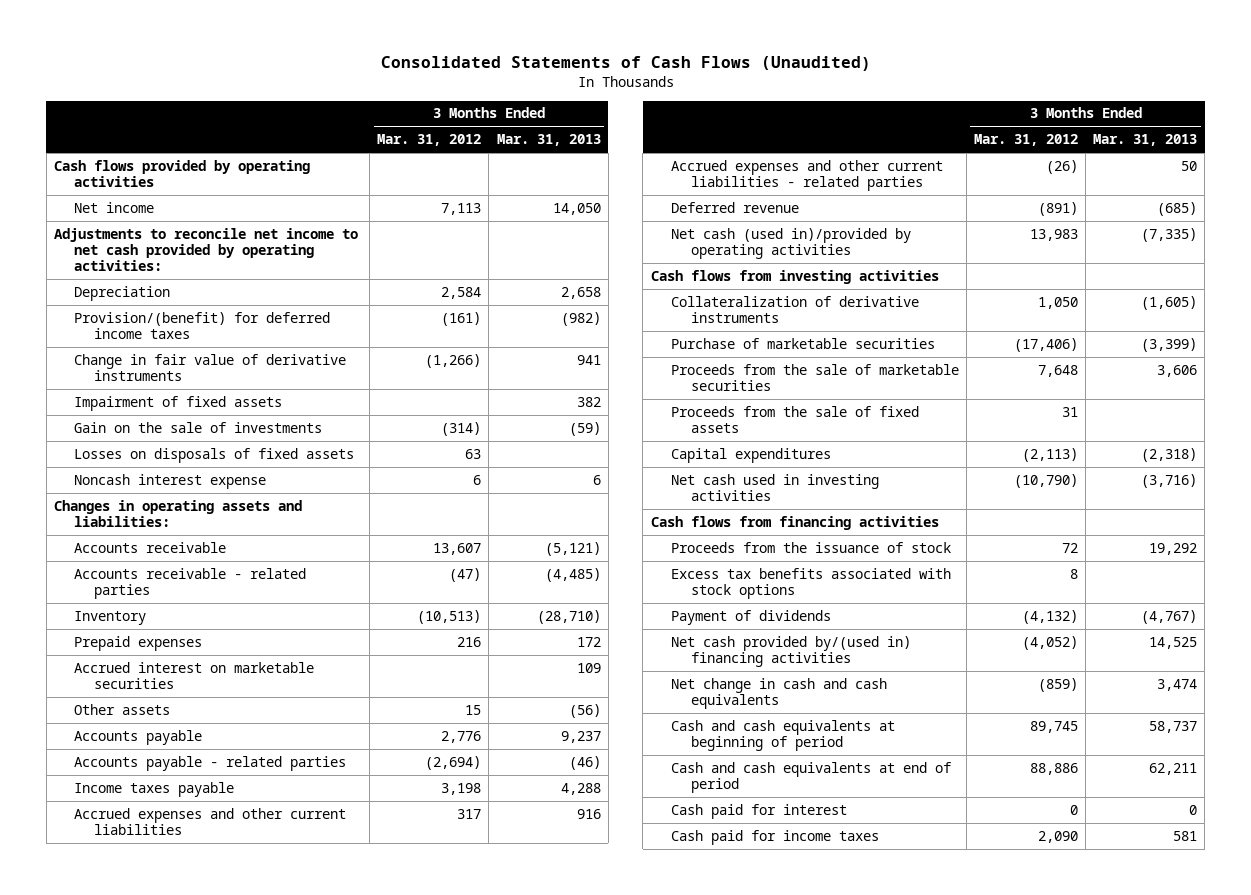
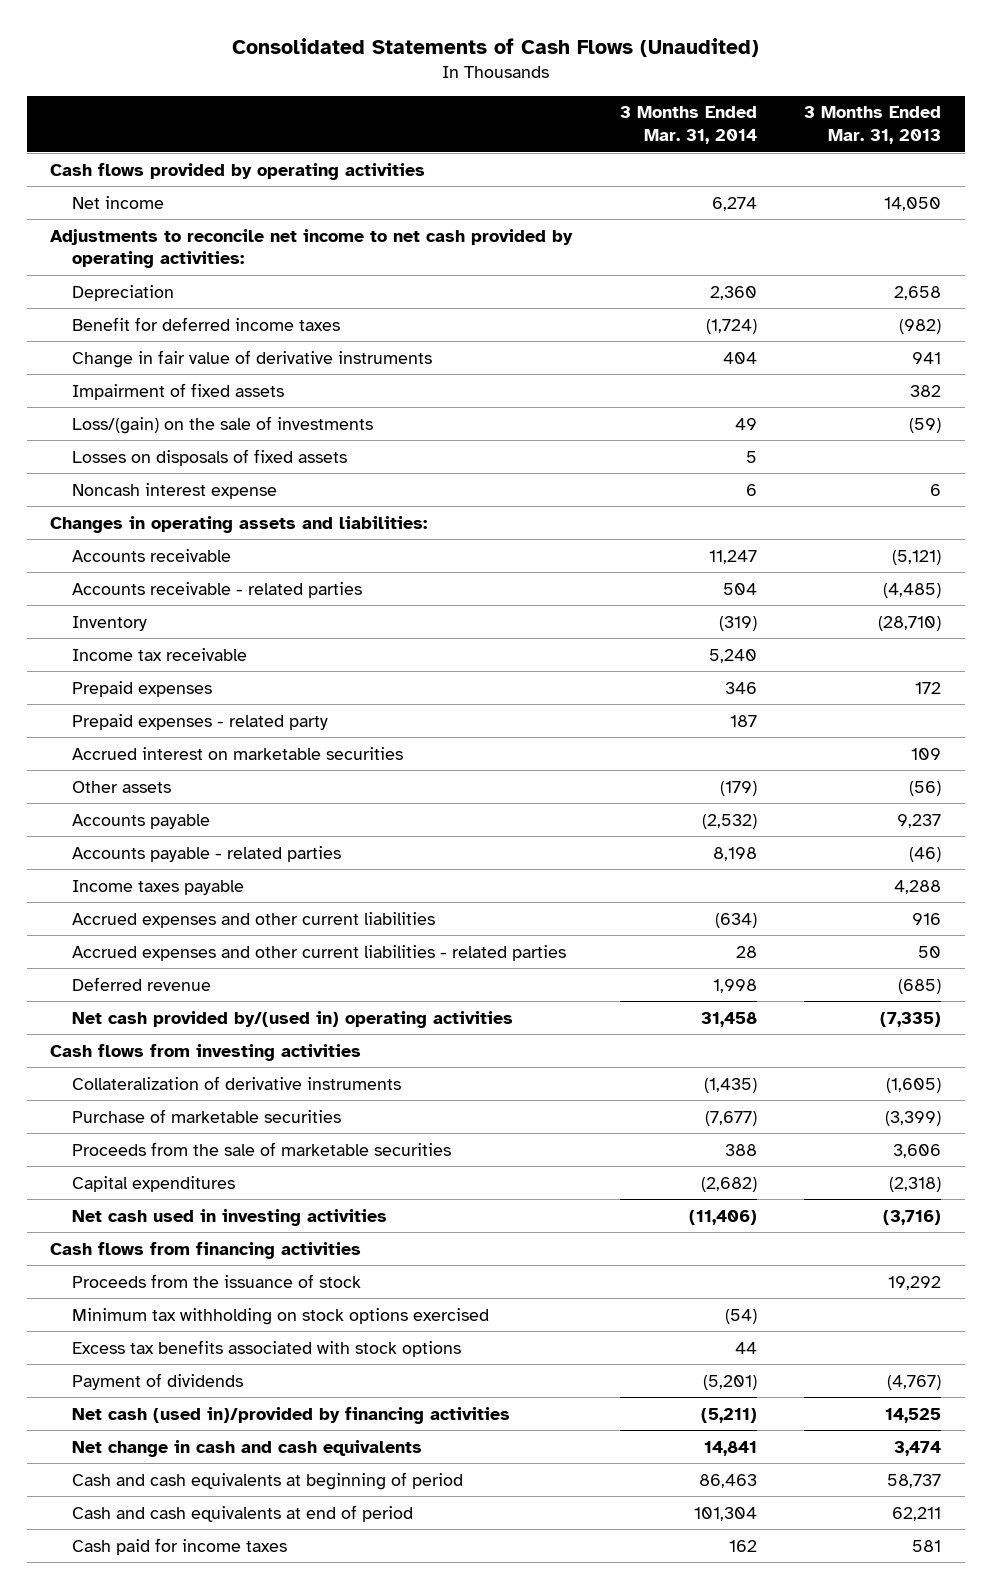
- | 3 Months Ended Mar. 31, 2012 | 3 Months Ended Mar. 31, 2013
+ | 3 Months Ended Mar. 31, 2014 | 3 Months Ended Mar. 31, 2013
- Provision/(benefit) for deferred income taxes | (161) | (982)
+ Benefit for deferred income taxes | (1,724) | (982)
- Gain on the sale of investments | (314) | (59)
+ Loss/(gain) on the sale of investments | 49 | (59)
+ Income tax receivable | 5,240 |
+ Prepaid expenses - related party | 187 |
- Net cash (used in)/provided by operating activities | 13,983 | (7,335)
+ Net cash provided by/(used in) operating activities | 31,458 | (7,335)
- Proceeds from the sale of fixed assets | 31 |
+ Minimum tax withholding on stock options exercised | (54) |
- Net cash provided by/(used in) financing activities | (4,052) | 14,525
+ Net cash (used in)/provided by financing activities | (5,211) | 14,525
- Cash paid for interest | 0 | 0

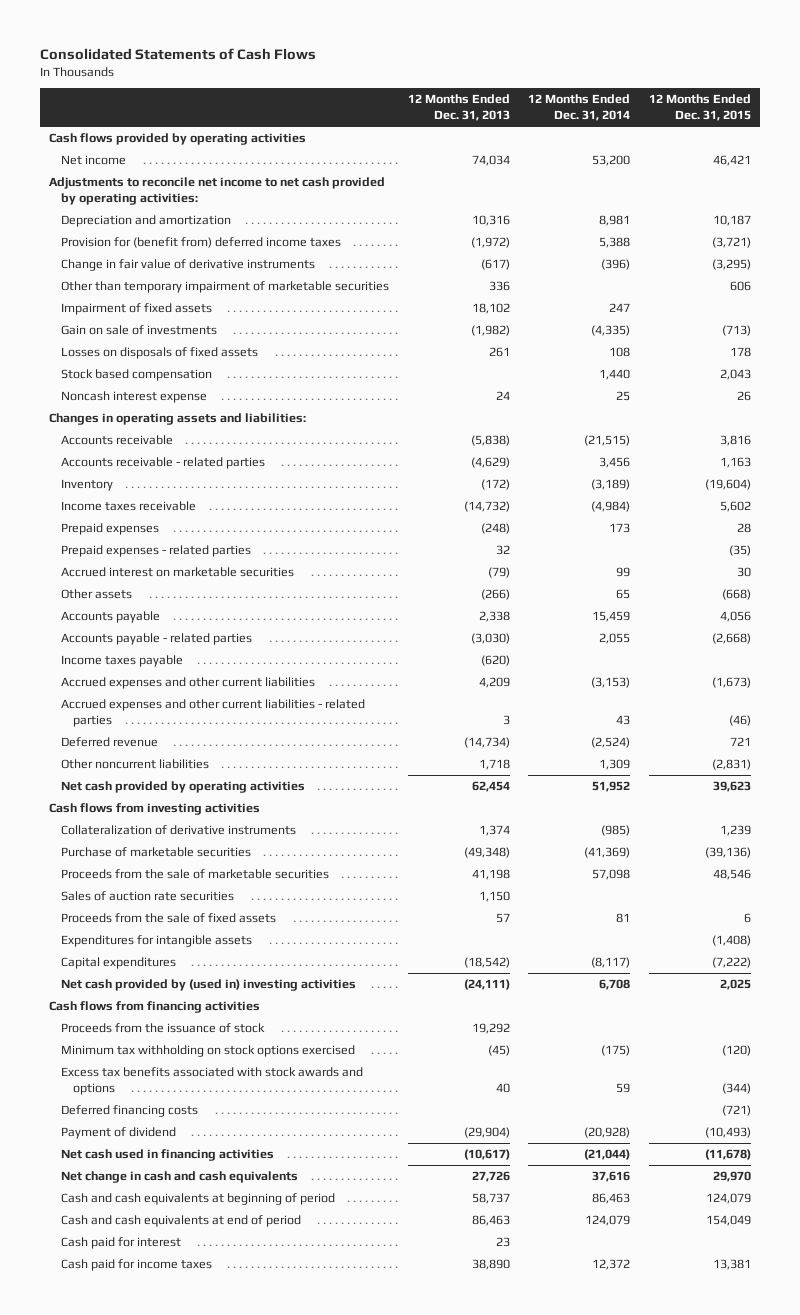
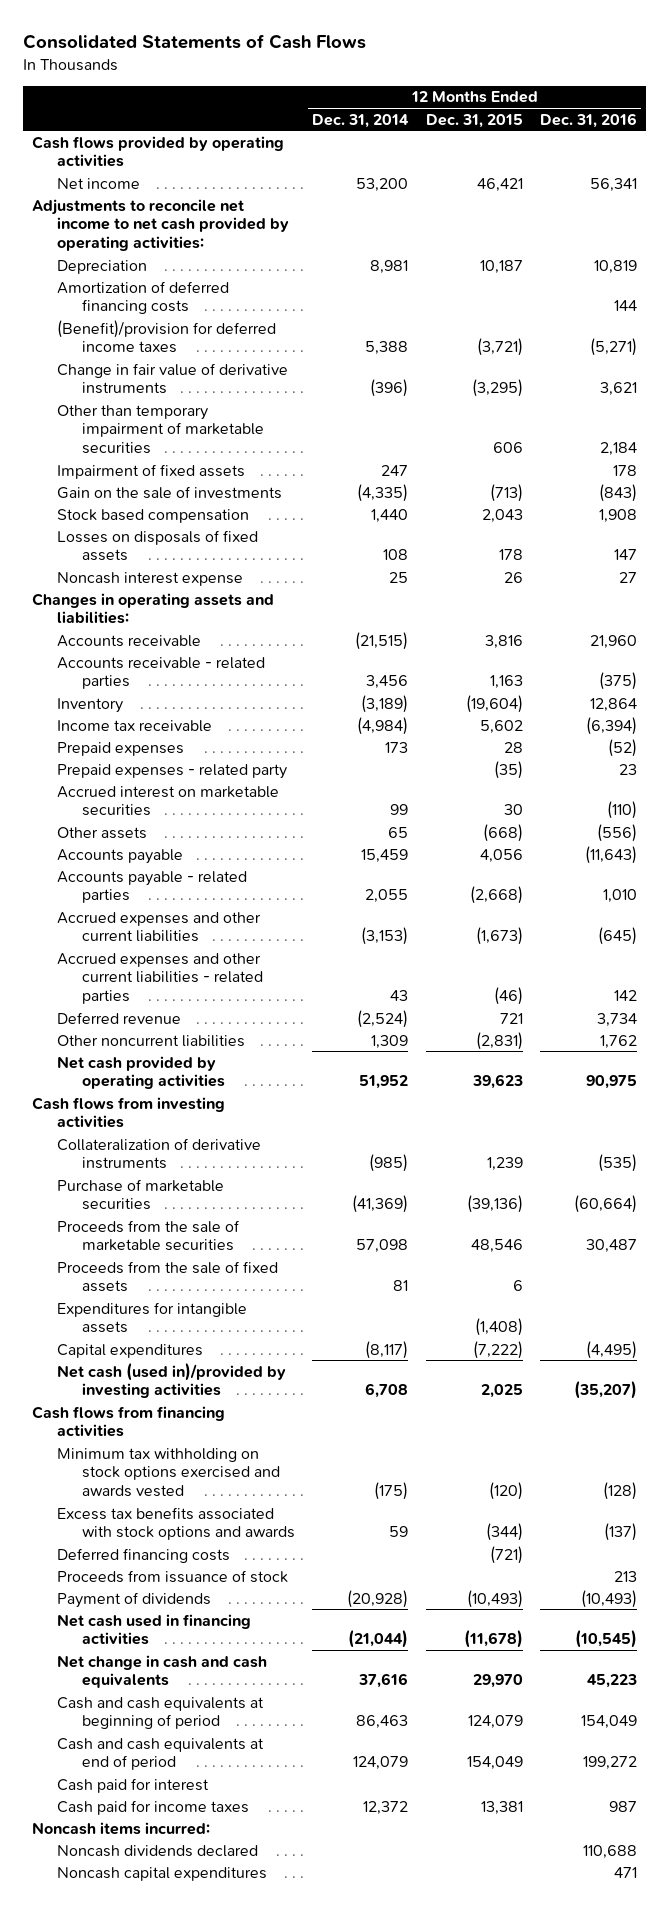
- | 12 Months Ended Dec. 31, 2013 | 12 Months Ended Dec. 31, 2014 | 12 Months Ended Dec. 31, 2015
+ | 12 Months Ended Dec. 31, 2014 | 12 Months Ended Dec. 31, 2015 | 12 Months Ended Dec. 31, 2016
- Depreciation and amortization | 10,316 | 8,981 | 10,187
- Provision for (benefit from) deferred income taxes | (1,972) | 5,388 | (3,721)
+ Depreciation | 8,981 | 10,187 | 10,819
+ Amortization of deferred financing costs | | | 144
+ (Benefit)/provision for deferred income taxes | 5,388 | (3,721) | (5,271)
- Gain on sale of investments | (1,982) | (4,335) | (713)
+ Gain on the sale of investments | (4,335) | (713) | (843)
moved down: Losses on disposals of fixed assets | 108 | 178 | 147
- Income taxes receivable | (14,732) | (4,984) | 5,602
+ Income tax receivable | (4,984) | 5,602 | (6,394)
- Prepaid expenses - related parties | 32 | | (35)
+ Prepaid expenses - related party | | (35) | 23
- Income taxes payable | (620) | |
- Sales of auction rate securities | 1,150 | |
- Net cash provided by (used in) investing activities | (24,111) | 6,708 | 2,025
+ Net cash (used in)/provided by investing activities | 6,708 | 2,025 | (35,207)
- Proceeds from the issuance of stock | 19,292 | |
- Minimum tax withholding on stock options exercised | (45) | (175) | (120)
- Excess tax benefits associated with stock awards and options | 40 | 59 | (344)
+ Minimum tax withholding on stock options exercised and awards vested | (175) | (120) | (128)
+ Excess tax benefits associated with stock options and awards | 59 | (344) | (137)
- Payment of dividend | (29,904) | (20,928) | (10,493)
+ Proceeds from issuance of stock | | | 213
+ Payment of dividends | (20,928) | (10,493) | (10,493)
+ Noncash items incurred:
+ Noncash dividends declared | | | 110,688
+ Noncash capital expenditures | | | 471

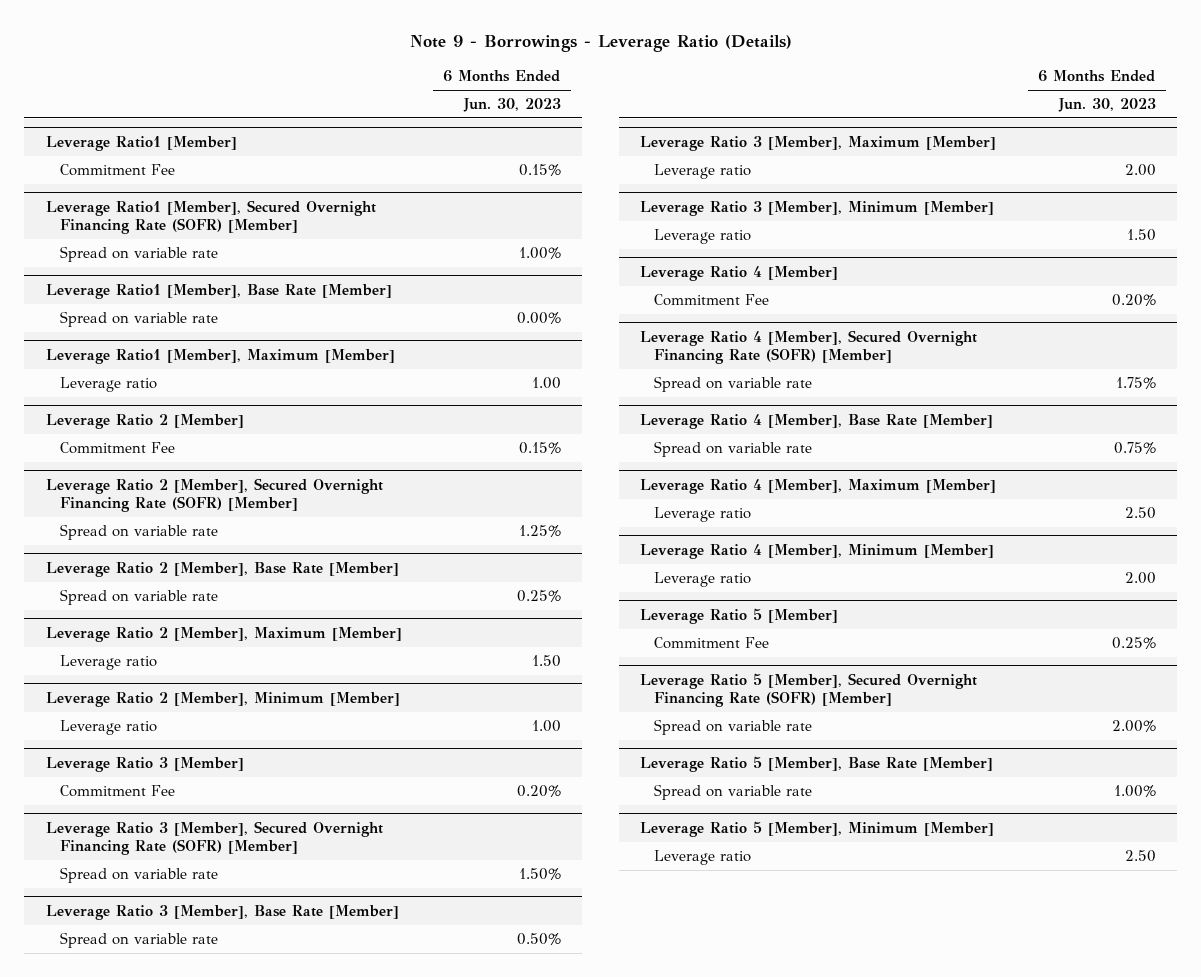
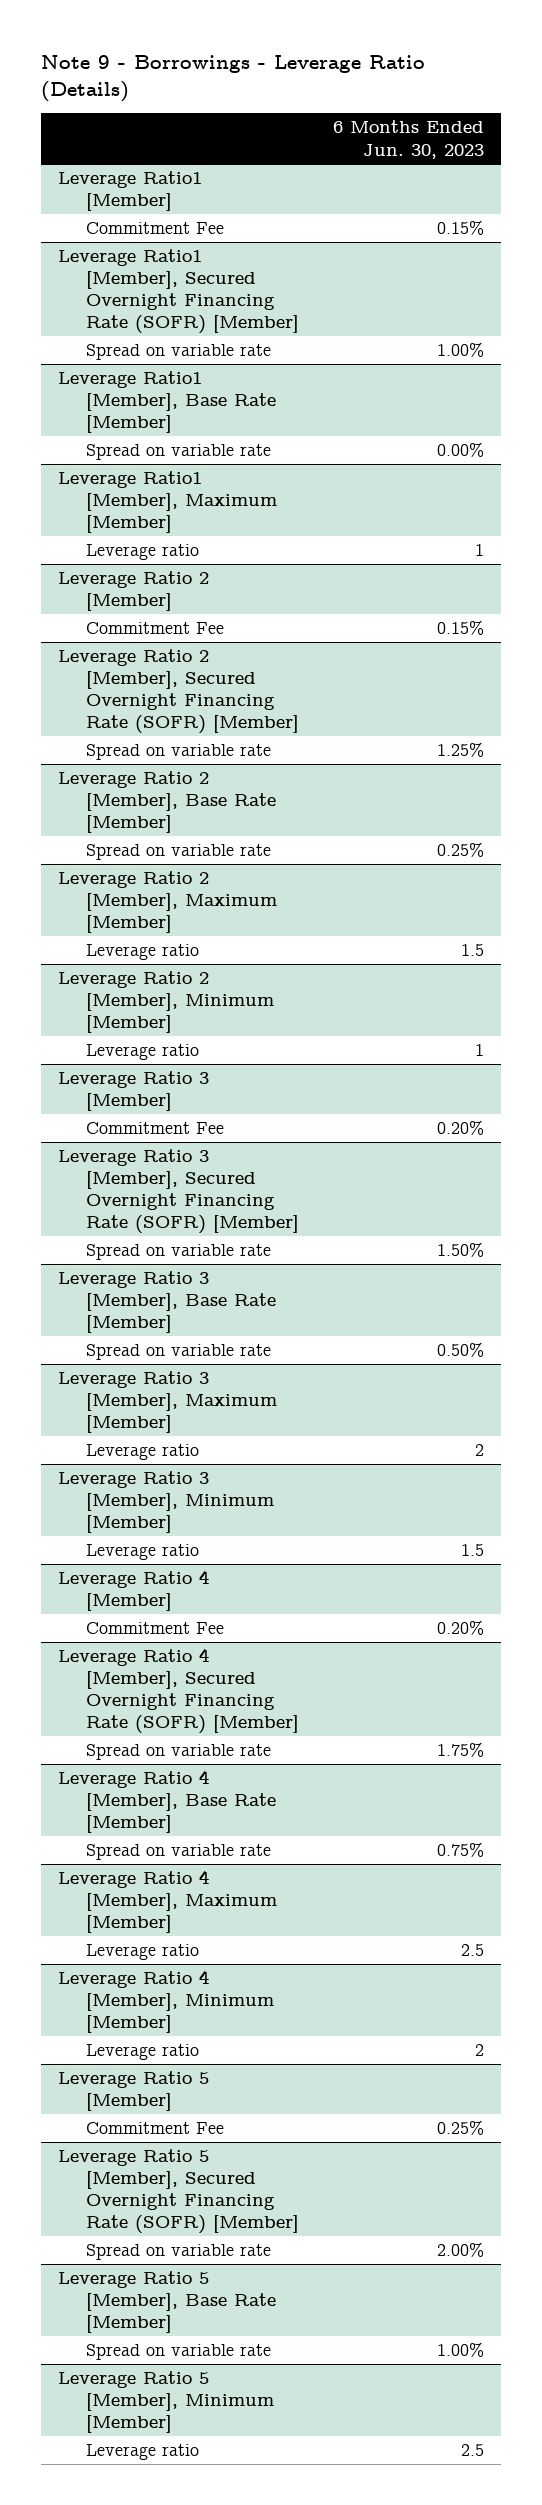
@ Leverage Ratio1 [Member], Maximum [Member]
- Leverage ratio | 1.00
+ Leverage ratio | 1
@ Leverage Ratio 2 [Member], Maximum [Member]
- Leverage ratio | 1.50
+ Leverage ratio | 1.5
@ Leverage Ratio 2 [Member], Minimum [Member]
- Leverage ratio | 1.00
+ Leverage ratio | 1
@ Leverage Ratio 3 [Member], Maximum [Member]
- Leverage ratio | 2.00
+ Leverage ratio | 2
@ Leverage Ratio 3 [Member], Minimum [Member]
- Leverage ratio | 1.50
+ Leverage ratio | 1.5
@ Leverage Ratio 4 [Member], Maximum [Member]
- Leverage ratio | 2.50
+ Leverage ratio | 2.5
@ Leverage Ratio 4 [Member], Minimum [Member]
- Leverage ratio | 2.00
+ Leverage ratio | 2
@ Leverage Ratio 5 [Member], Minimum [Member]
- Leverage ratio | 2.50
+ Leverage ratio | 2.5

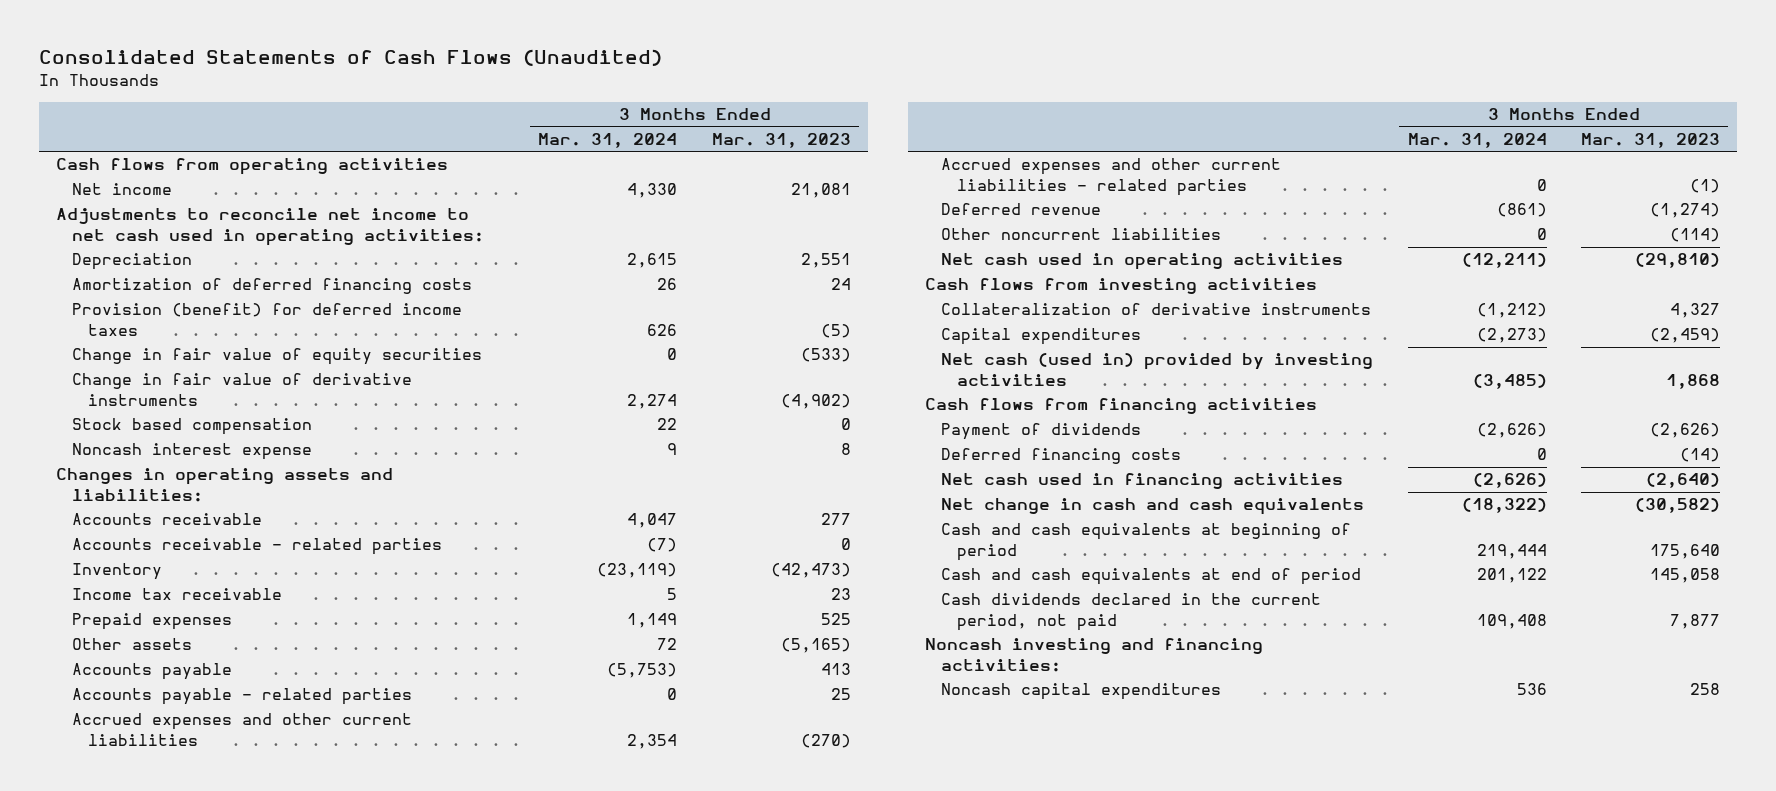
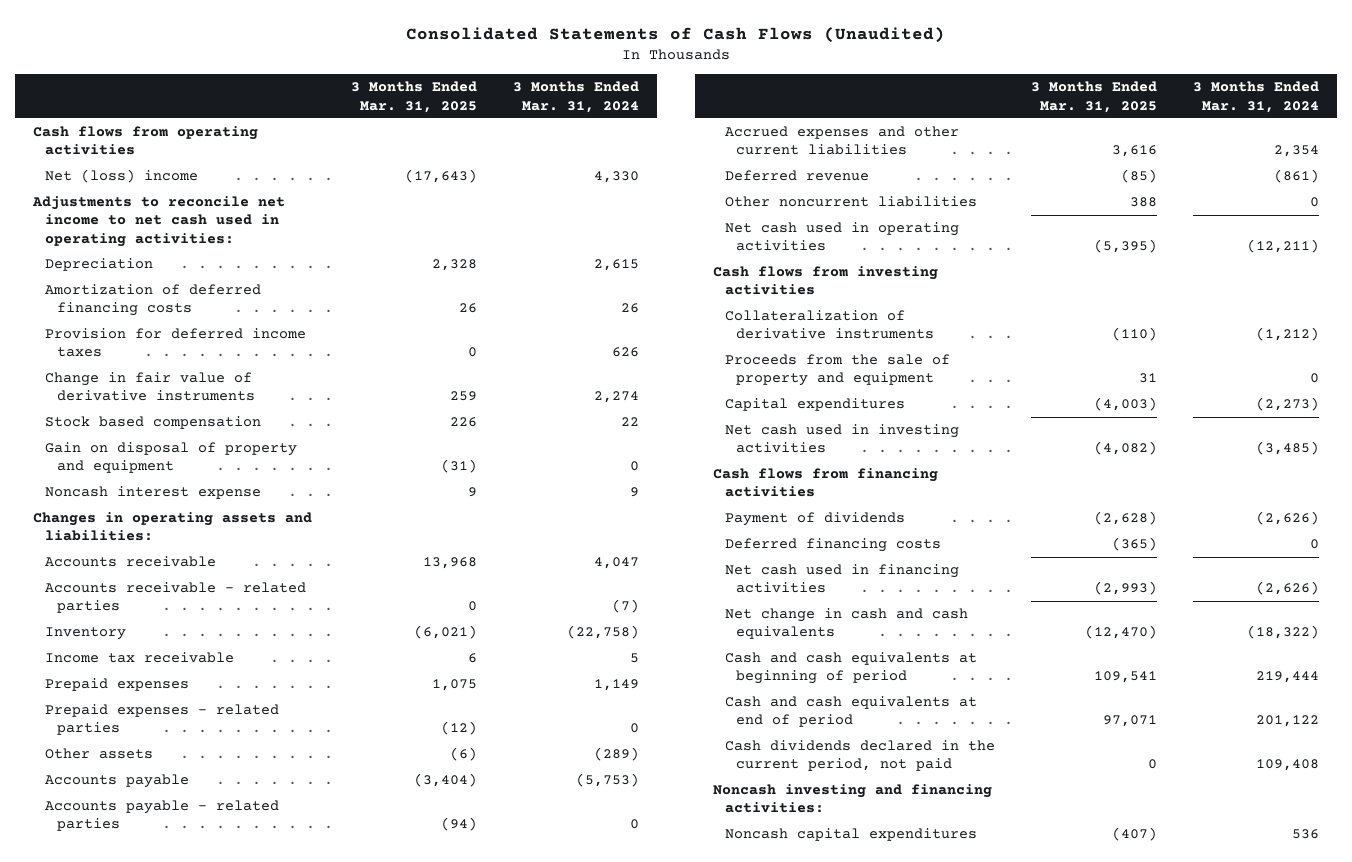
- | 3 Months Ended Mar. 31, 2024 | 3 Months Ended Mar. 31, 2023
+ | 3 Months Ended Mar. 31, 2025 | 3 Months Ended Mar. 31, 2024
- Net income | 4,330 | 21,081
+ Net (loss) income | (17,643) | 4,330
- Provision (benefit) for deferred income taxes | 626 | (5)
- Change in fair value of equity securities | 0 | (533)
+ Provision for deferred income taxes | 0 | 626
+ Gain on disposal of property and equipment | (31) | 0
- Inventory | (23,119) | (42,473)
+ Inventory | (6,021) | (22,758)
- Other assets | 72 | (5,165)
+ Prepaid expenses - related parties | (12) | 0
+ Other assets | (6) | (289)
- Accrued expenses and other current liabilities - related parties | 0 | (1)
+ Proceeds from the sale of property and equipment | 31 | 0
- Net cash (used in) provided by investing activities | (3,485) | 1,868
+ Net cash used in investing activities | (4,082) | (3,485)

